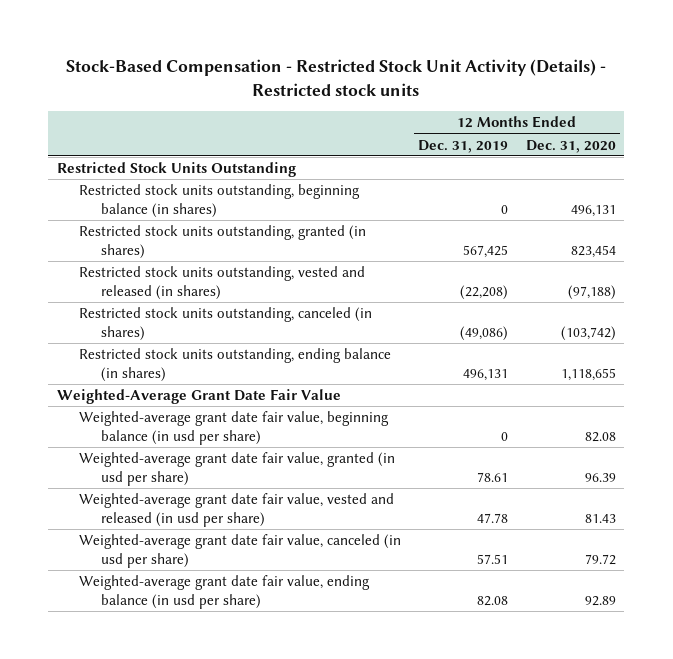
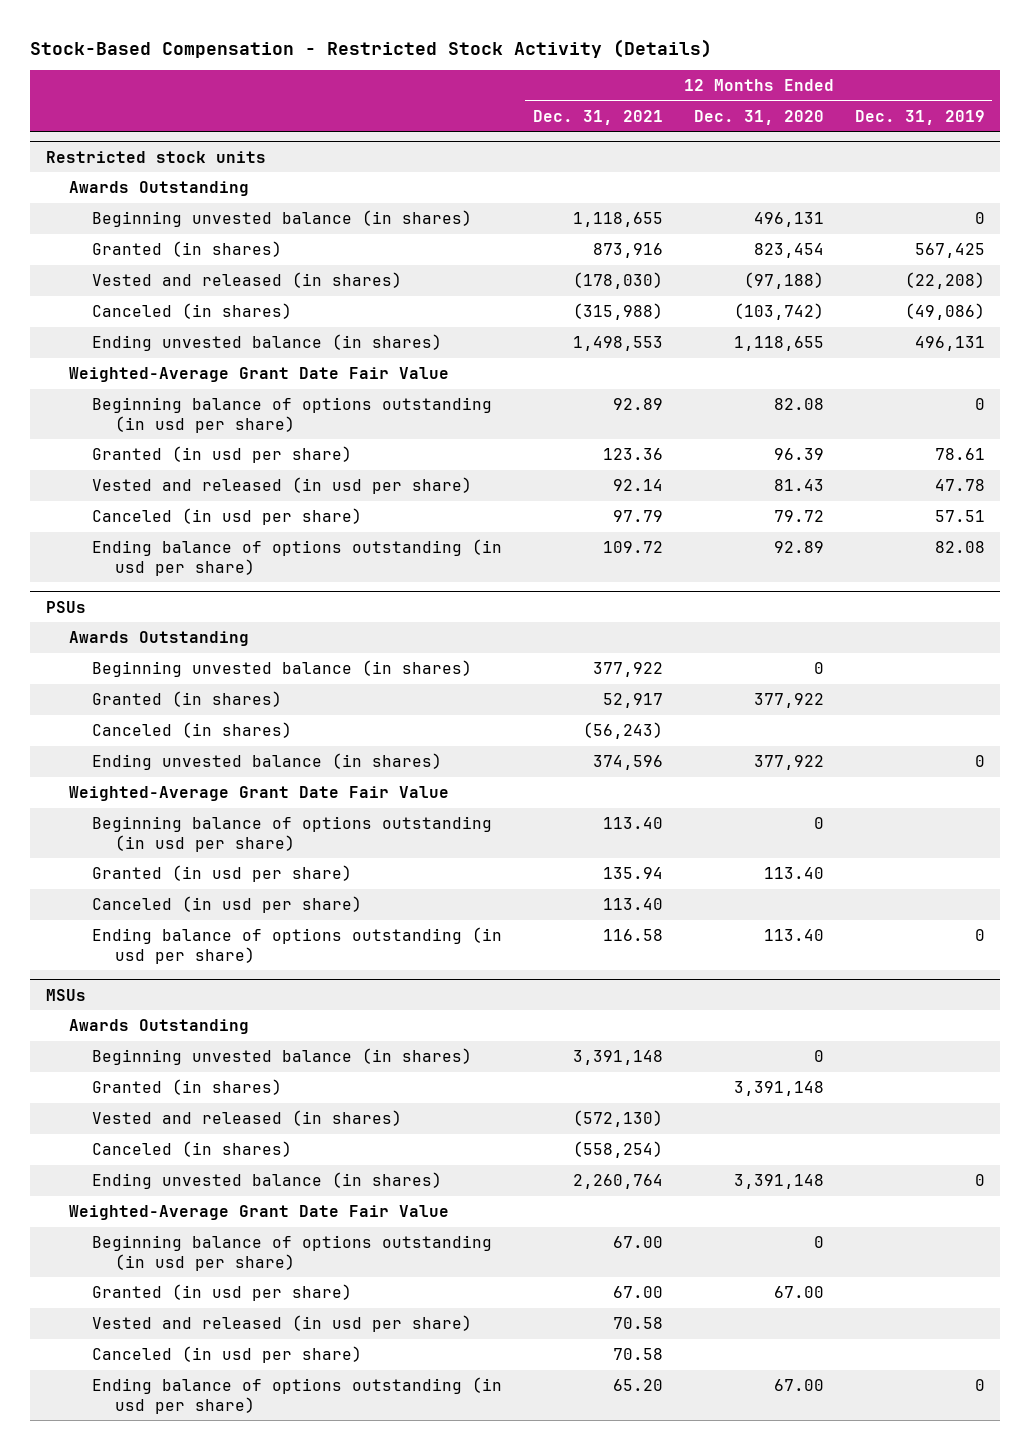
- Stock-Based Compensation - Restricted Stock Unit Activity (Details) - Restricted stock units
+ Stock-Based Compensation - Restricted Stock Activity (Details)
- | 12 Months Ended Dec. 31, 2019 | 12 Months Ended Dec. 31, 2020
+ | 12 Months Ended Dec. 31, 2021 | 12 Months Ended Dec. 31, 2020 | 12 Months Ended Dec. 31, 2019
- Restricted Stock Units Outstanding
- Restricted stock units outstanding, beginning balance (in shares) | 0 | 496,131
- Restricted stock units outstanding, granted (in shares) | 567,425 | 823,454
- Restricted stock units outstanding, vested and released (in shares) | (22,208) | (97,188)
- Restricted stock units outstanding, canceled (in shares) | (49,086) | (103,742)
- Restricted stock units outstanding, ending balance (in shares) | 496,131 | 1,118,655
+ Restricted stock units
+ Awards Outstanding
+ Beginning unvested balance (in shares) | 1,118,655 | 496,131 | 0
+ Granted (in shares) | 873,916 | 823,454 | 567,425
+ Vested and released (in shares) | (178,030) | (97,188) | (22,208)
+ Canceled (in shares) | (315,988) | (103,742) | (49,086)
+ Ending unvested balance (in shares) | 1,498,553 | 1,118,655 | 496,131
- Weighted-average grant date fair value, beginning balance (in usd per share) | 0 | 82.08
- Weighted-average grant date fair value, granted (in usd per share) | 78.61 | 96.39
- Weighted-average grant date fair value, vested and released (in usd per share) | 47.78 | 81.43
- Weighted-average grant date fair value, canceled (in usd per share) | 57.51 | 79.72
- Weighted-average grant date fair value, ending balance (in usd per share) | 82.08 | 92.89
+ Beginning balance of options outstanding (in usd per share) | 92.89 | 82.08 | 0
+ Granted (in usd per share) | 123.36 | 96.39 | 78.61
+ Vested and released (in usd per share) | 92.14 | 81.43 | 47.78
+ Canceled (in usd per share) | 97.79 | 79.72 | 57.51
+ Ending balance of options outstanding (in usd per share) | 109.72 | 92.89 | 82.08
+ PSUs
+ Awards Outstanding
+ Beginning unvested balance (in shares) | 377,922 | 0 |
+ Granted (in shares) | 52,917 | 377,922 |
+ Canceled (in shares) | (56,243) | |
+ Ending unvested balance (in shares) | 374,596 | 377,922 | 0
+ Weighted-Average Grant Date Fair Value
+ Beginning balance of options outstanding (in usd per share) | 113.40 | 0 |
+ Granted (in usd per share) | 135.94 | 113.40 |
+ Canceled (in usd per share) | 113.40 | |
+ Ending balance of options outstanding (in usd per share) | 116.58 | 113.40 | 0
+ MSUs
+ Awards Outstanding
+ Beginning unvested balance (in shares) | 3,391,148 | 0 |
+ Granted (in shares) | | 3,391,148 |
+ Vested and released (in shares) | (572,130) | |
+ Canceled (in shares) | (558,254) | |
+ Ending unvested balance (in shares) | 2,260,764 | 3,391,148 | 0
+ Weighted-Average Grant Date Fair Value
+ Beginning balance of options outstanding (in usd per share) | 67.00 | 0 |
+ Granted (in usd per share) | 67.00 | 67.00 |
+ Vested and released (in usd per share) | 70.58 | |
+ Canceled (in usd per share) | 70.58 | |
+ Ending balance of options outstanding (in usd per share) | 65.20 | 67.00 | 0

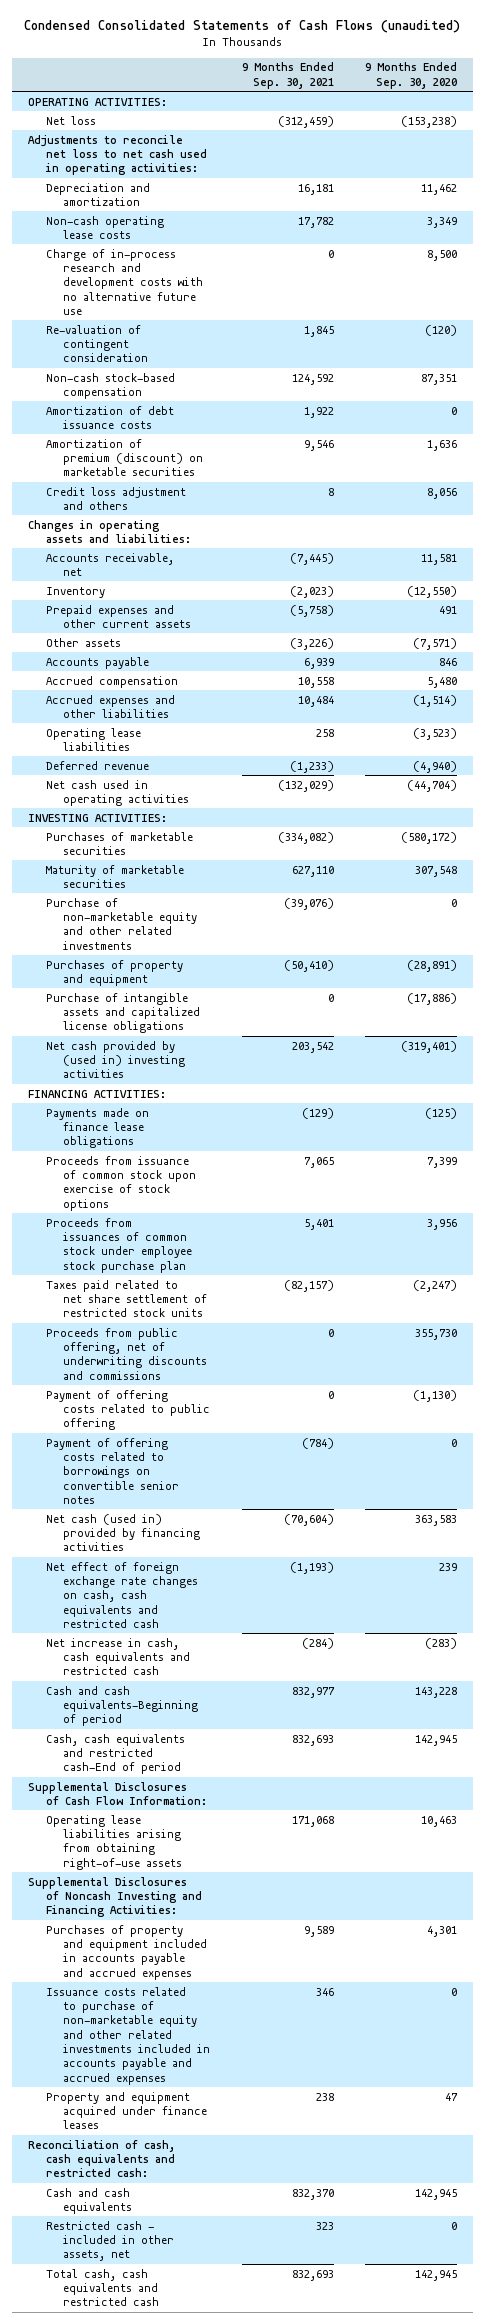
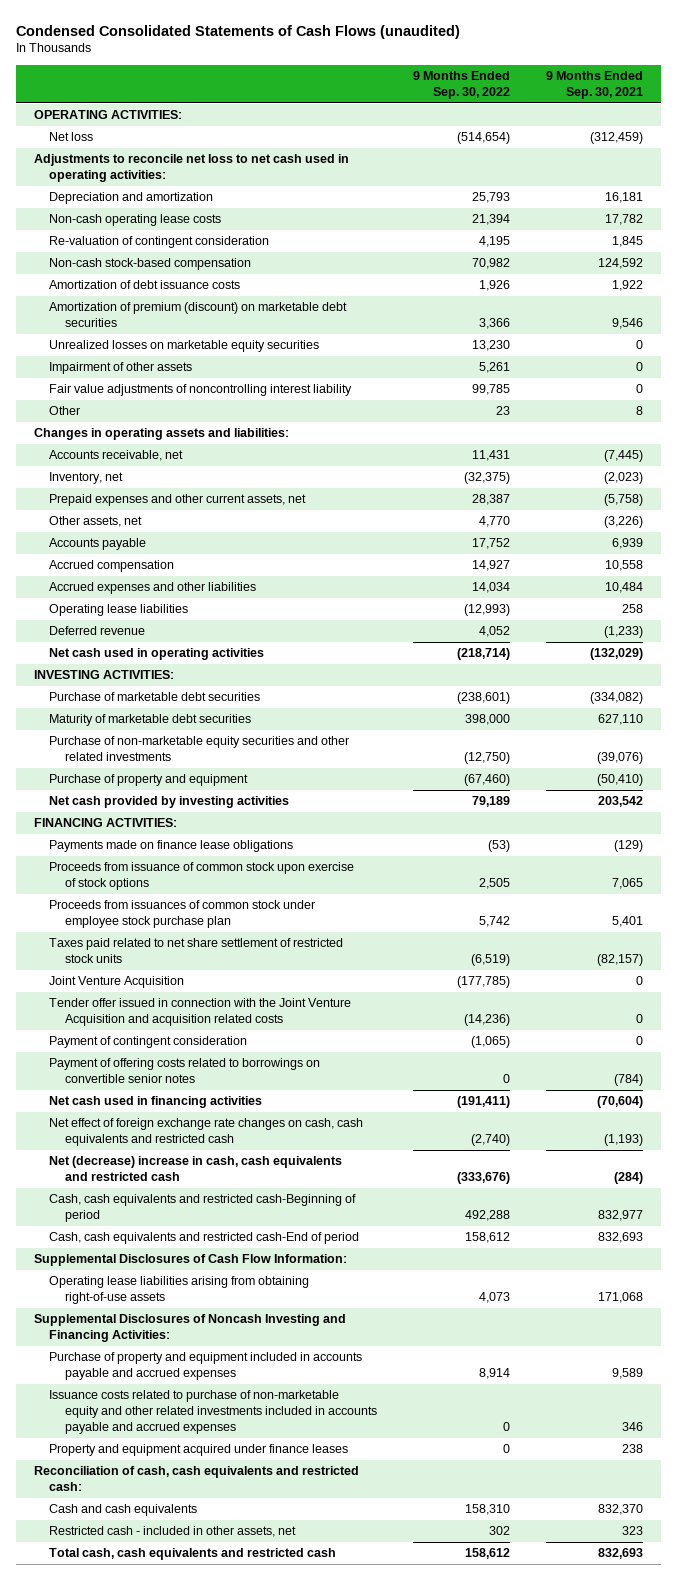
- | 9 Months Ended Sep. 30, 2021 | 9 Months Ended Sep. 30, 2020
+ | 9 Months Ended Sep. 30, 2022 | 9 Months Ended Sep. 30, 2021
- Charge of in-process research and development costs with no alternative future use | 0 | 8,500
- Amortization of premium (discount) on marketable securities | 9,546 | 1,636
- Credit loss adjustment and others | 8 | 8,056
+ Amortization of premium (discount) on marketable debt securities | 3,366 | 9,546
+ Unrealized losses on marketable equity securities | 13,230 | 0
+ Impairment of other assets | 5,261 | 0
+ Fair value adjustments of noncontrolling interest liability | 99,785 | 0
+ Other | 23 | 8
- Inventory | (2,023) | (12,550)
- Prepaid expenses and other current assets | (5,758) | 491
- Other assets | (3,226) | (7,571)
+ Inventory, net | (32,375) | (2,023)
+ Prepaid expenses and other current assets, net | 28,387 | (5,758)
+ Other assets, net | 4,770 | (3,226)
- Purchases of marketable securities | (334,082) | (580,172)
- Maturity of marketable securities | 627,110 | 307,548
- Purchase of non-marketable equity and other related investments | (39,076) | 0
- Purchases of property and equipment | (50,410) | (28,891)
- Purchase of intangible assets and capitalized license obligations | 0 | (17,886)
- Net cash provided by (used in) investing activities | 203,542 | (319,401)
+ Purchase of marketable debt securities | (238,601) | (334,082)
+ Maturity of marketable debt securities | 398,000 | 627,110
+ Purchase of non-marketable equity securities and other related investments | (12,750) | (39,076)
+ Purchase of property and equipment | (67,460) | (50,410)
+ Net cash provided by investing activities | 79,189 | 203,542
- Proceeds from public offering, net of underwriting discounts and commissions | 0 | 355,730
- Payment of offering costs related to public offering | 0 | (1,130)
+ Joint Venture Acquisition | (177,785) | 0
+ Tender offer issued in connection with the Joint Venture Acquisition and acquisition related costs | (14,236) | 0
+ Payment of contingent consideration | (1,065) | 0
- Net cash (used in) provided by financing activities | (70,604) | 363,583
+ Net cash used in financing activities | (191,411) | (70,604)
- Net increase in cash, cash equivalents and restricted cash | (284) | (283)
- Cash and cash equivalents-Beginning of period | 832,977 | 143,228
+ Net (decrease) increase in cash, cash equivalents and restricted cash | (333,676) | (284)
+ Cash, cash equivalents and restricted cash-Beginning of period | 492,288 | 832,977
- Purchases of property and equipment included in accounts payable and accrued expenses | 9,589 | 4,301
+ Purchase of property and equipment included in accounts payable and accrued expenses | 8,914 | 9,589

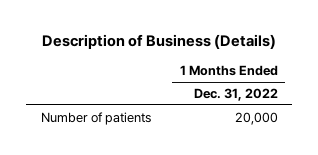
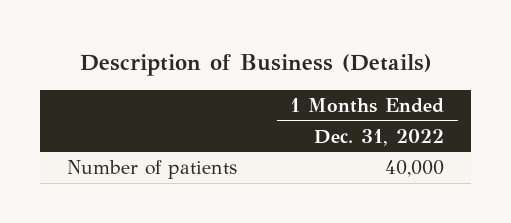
- Number of patients | 20,000
+ Number of patients | 40,000

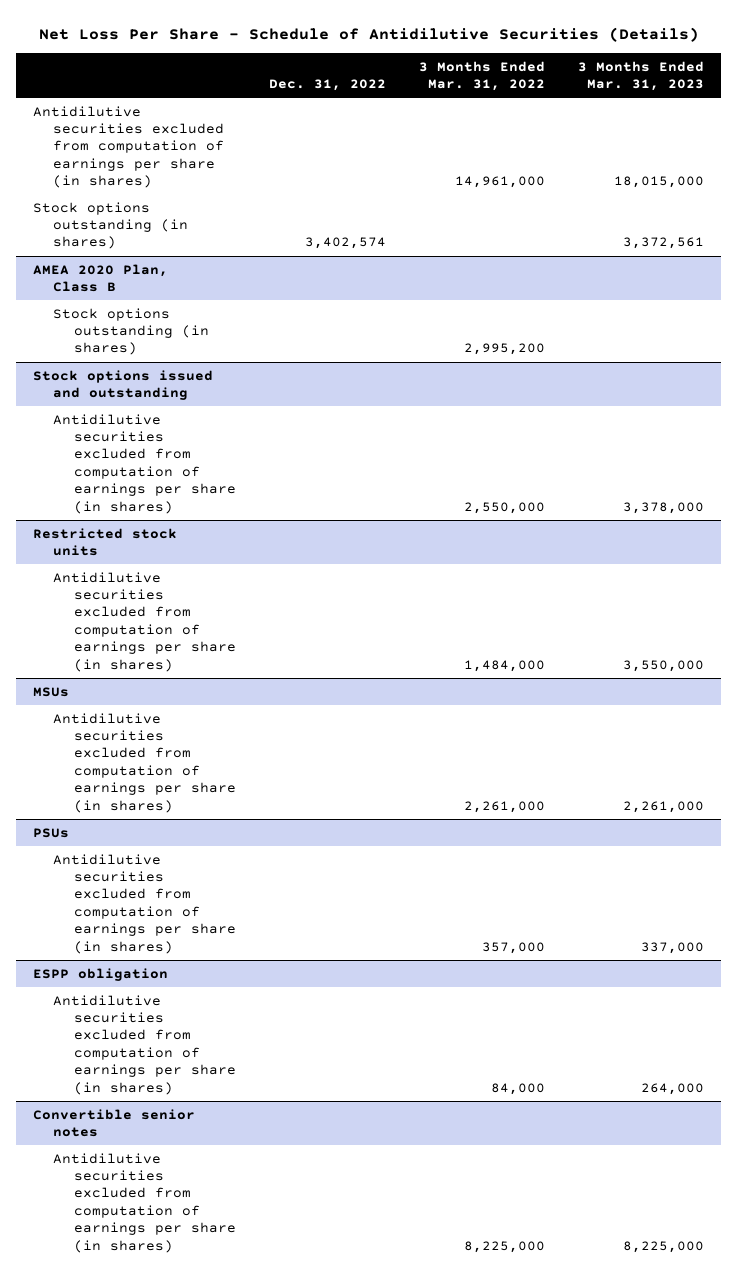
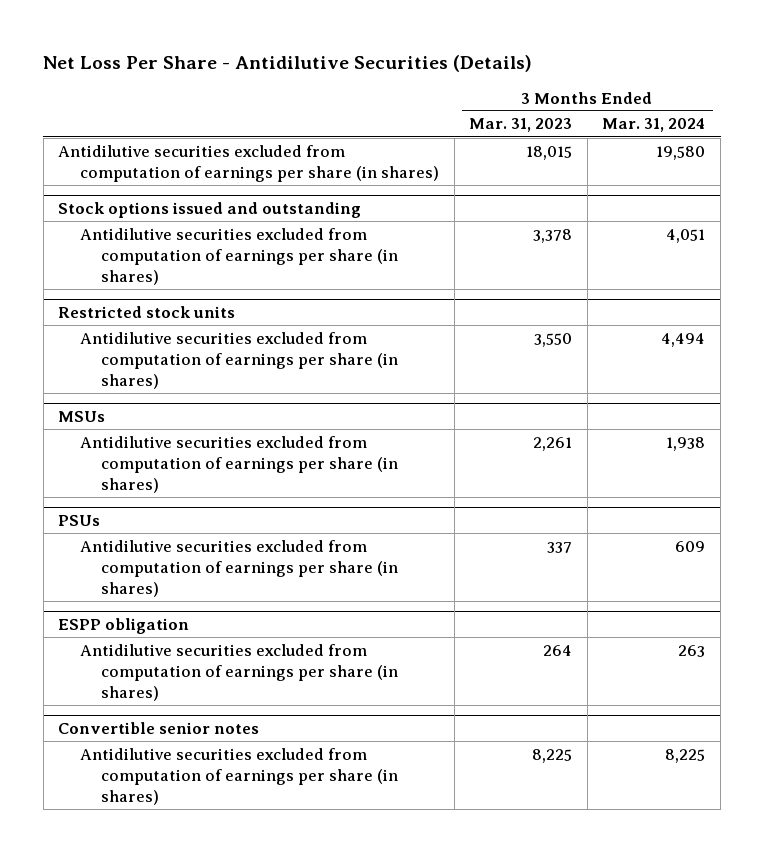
- Net Loss Per Share - Schedule of Antidilutive Securities (Details)
+ Net Loss Per Share - Antidilutive Securities (Details)
- | Dec. 31, 2022 | 3 Months Ended Mar. 31, 2022 | 3 Months Ended Mar. 31, 2023
+ | 3 Months Ended Mar. 31, 2023 | 3 Months Ended Mar. 31, 2024
- Antidilutive securities excluded from computation of earnings per share (in shares) | | 14,961,000 | 18,015,000
- Stock options outstanding (in shares) | 3,402,574 | | 3,372,561
- AMEA 2020 Plan, Class B
- Stock options outstanding (in shares) | | 2,995,200 |
+ Antidilutive securities excluded from computation of earnings per share (in shares) | 18,015 | 19,580
@ Stock options issued and outstanding
- Antidilutive securities excluded from computation of earnings per share (in shares) | | 2,550,000 | 3,378,000
+ Antidilutive securities excluded from computation of earnings per share (in shares) | 3,378 | 4,051
@ Restricted stock units
- Antidilutive securities excluded from computation of earnings per share (in shares) | | 1,484,000 | 3,550,000
+ Antidilutive securities excluded from computation of earnings per share (in shares) | 3,550 | 4,494
@ MSUs
- Antidilutive securities excluded from computation of earnings per share (in shares) | | 2,261,000 | 2,261,000
+ Antidilutive securities excluded from computation of earnings per share (in shares) | 2,261 | 1,938
@ PSUs
- Antidilutive securities excluded from computation of earnings per share (in shares) | | 357,000 | 337,000
+ Antidilutive securities excluded from computation of earnings per share (in shares) | 337 | 609
@ ESPP obligation
- Antidilutive securities excluded from computation of earnings per share (in shares) | | 84,000 | 264,000
+ Antidilutive securities excluded from computation of earnings per share (in shares) | 264 | 263
@ Convertible senior notes
- Antidilutive securities excluded from computation of earnings per share (in shares) | | 8,225,000 | 8,225,000
+ Antidilutive securities excluded from computation of earnings per share (in shares) | 8,225 | 8,225

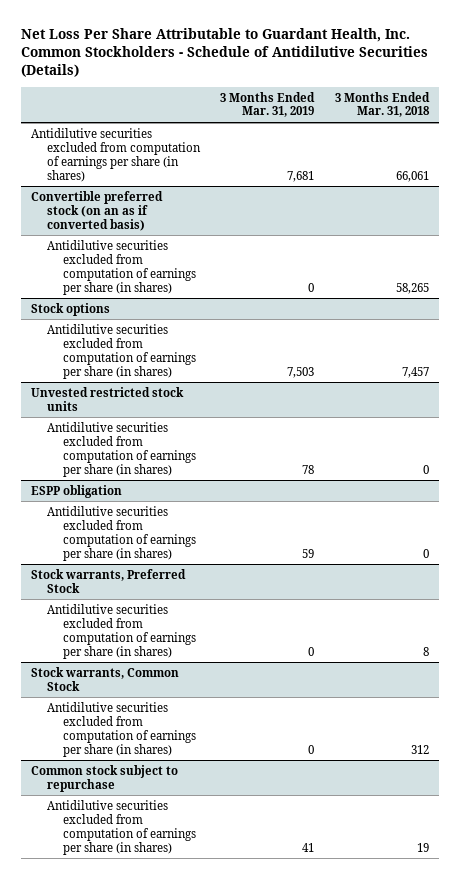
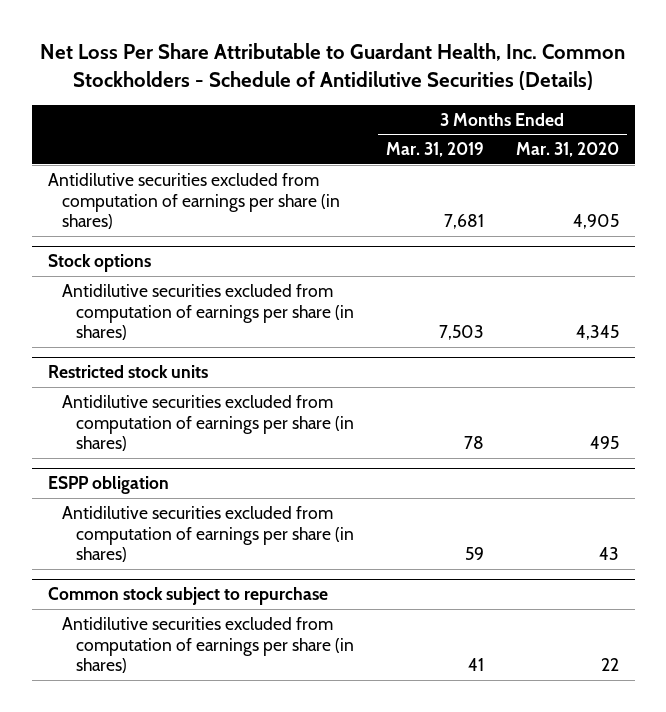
- | 3 Months Ended Mar. 31, 2019 | 3 Months Ended Mar. 31, 2018
+ | 3 Months Ended Mar. 31, 2019 | 3 Months Ended Mar. 31, 2020
- Convertible preferred stock (on an as if converted basis)
- Antidilutive securities excluded from computation of earnings per share (in shares) | 0 | 58,265
- Unvested restricted stock units
+ Restricted stock units
- Stock warrants, Preferred Stock
- Antidilutive securities excluded from computation of earnings per share (in shares) | 0 | 8
- Stock warrants, Common Stock
- Antidilutive securities excluded from computation of earnings per share (in shares) | 0 | 312

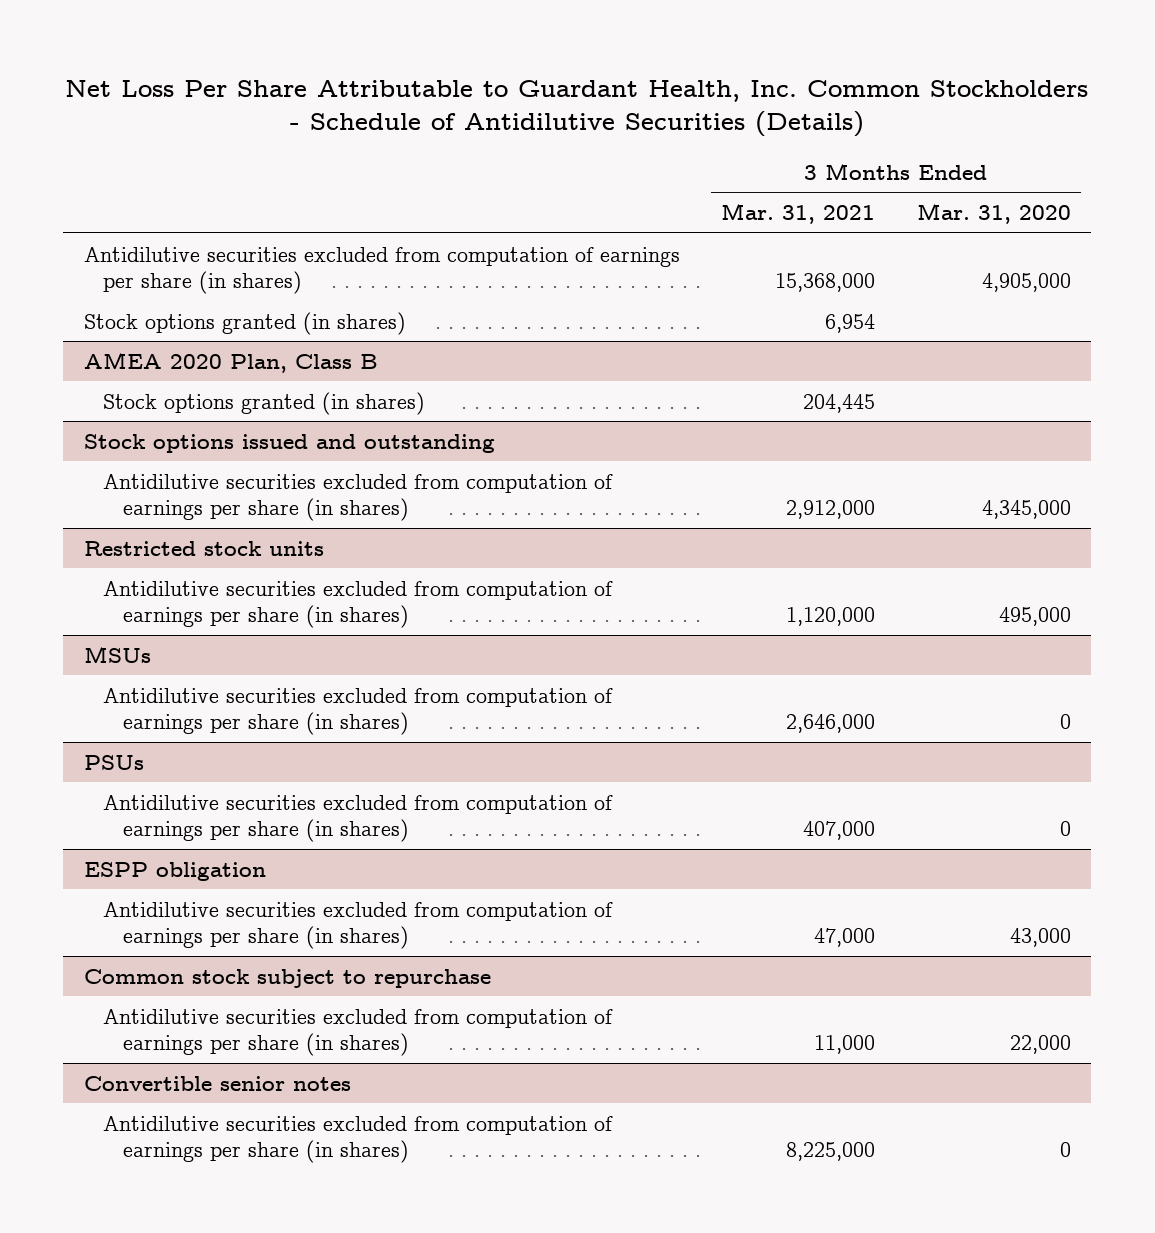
- | 3 Months Ended Mar. 31, 2019 | 3 Months Ended Mar. 31, 2020
+ | 3 Months Ended Mar. 31, 2021 | 3 Months Ended Mar. 31, 2020
- Antidilutive securities excluded from computation of earnings per share (in shares) | 7,681 | 4,905
- Stock options
- Antidilutive securities excluded from computation of earnings per share (in shares) | 7,503 | 4,345
+ Antidilutive securities excluded from computation of earnings per share (in shares) | 15,368,000 | 4,905,000
+ Stock options granted (in shares) | 6,954 |
+ AMEA 2020 Plan, Class B
+ Stock options granted (in shares) | 204,445 |
+ Stock options issued and outstanding
+ Antidilutive securities excluded from computation of earnings per share (in shares) | 2,912,000 | 4,345,000
@ Restricted stock units
- Antidilutive securities excluded from computation of earnings per share (in shares) | 78 | 495
+ Antidilutive securities excluded from computation of earnings per share (in shares) | 1,120,000 | 495,000
+ MSUs
+ Antidilutive securities excluded from computation of earnings per share (in shares) | 2,646,000 | 0
+ PSUs
+ Antidilutive securities excluded from computation of earnings per share (in shares) | 407,000 | 0
@ ESPP obligation
- Antidilutive securities excluded from computation of earnings per share (in shares) | 59 | 43
+ Antidilutive securities excluded from computation of earnings per share (in shares) | 47,000 | 43,000
@ Common stock subject to repurchase
- Antidilutive securities excluded from computation of earnings per share (in shares) | 41 | 22
+ Antidilutive securities excluded from computation of earnings per share (in shares) | 11,000 | 22,000
+ Convertible senior notes
+ Antidilutive securities excluded from computation of earnings per share (in shares) | 8,225,000 | 0

